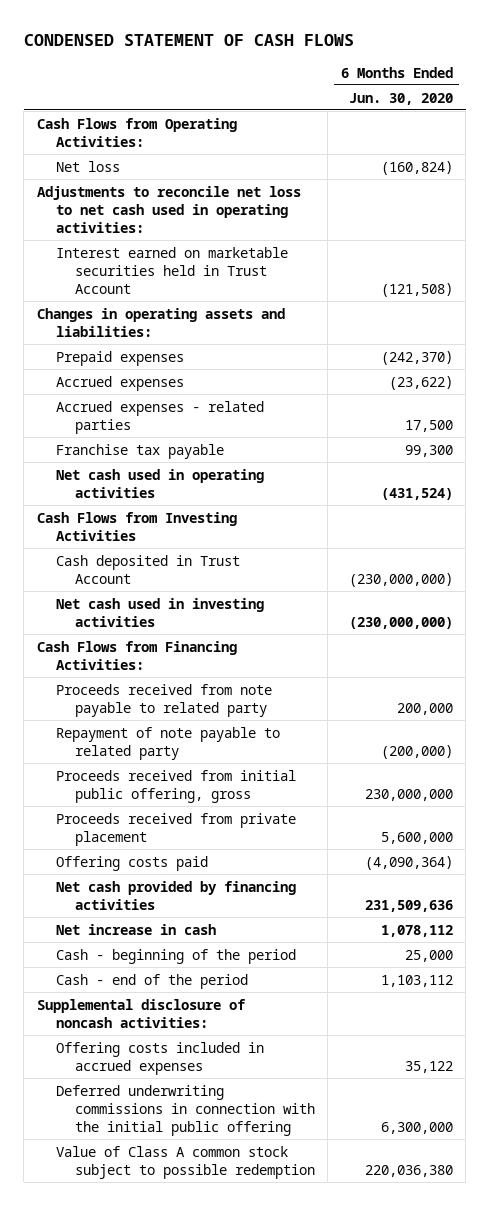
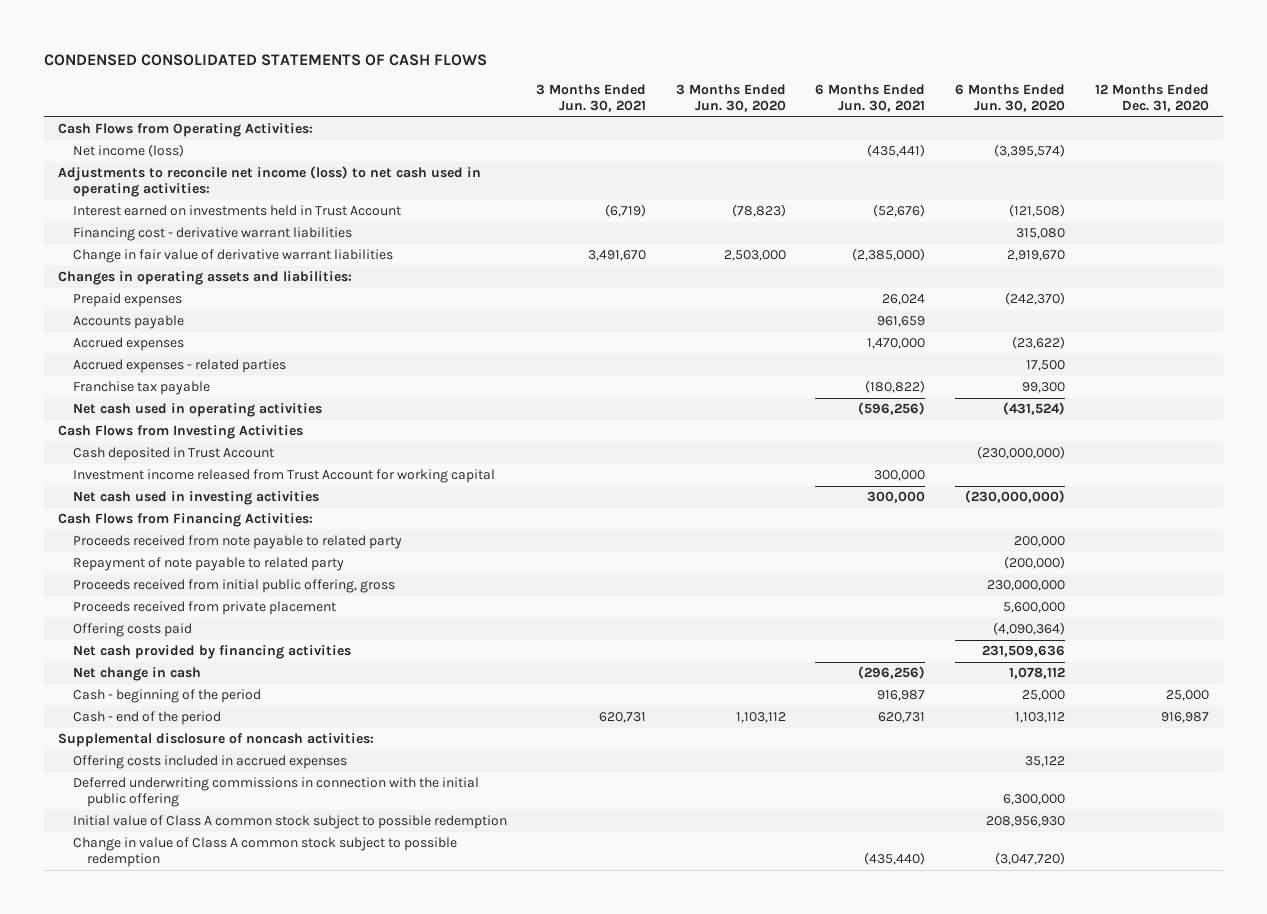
- CONDENSED STATEMENT OF CASH FLOWS
+ CONDENSED CONSOLIDATED STATEMENTS OF CASH FLOWS
- | 6 Months Ended Jun. 30, 2020
+ | 3 Months Ended Jun. 30, 2021 | 3 Months Ended Jun. 30, 2020 | 6 Months Ended Jun. 30, 2021 | 6 Months Ended Jun. 30, 2020 | 12 Months Ended Dec. 31, 2020
- Net loss | (160,824)
- Adjustments to reconcile net loss to net cash used in operating activities:
- Interest earned on marketable securities held in Trust Account | (121,508)
+ Net income (loss) | | | (435,441) | (3,395,574) |
+ Adjustments to reconcile net income (loss) to net cash used in operating activities:
+ Interest earned on investments held in Trust Account | (6,719) | (78,823) | (52,676) | (121,508) |
+ Financing cost - derivative warrant liabilities | | | | 315,080 |
+ Change in fair value of derivative warrant liabilities | 3,491,670 | 2,503,000 | (2,385,000) | 2,919,670 |
+ Accounts payable | | | 961,659 | |
+ Investment income released from Trust Account for working capital | | | 300,000 | |
- Net increase in cash | 1,078,112
+ Net change in cash | | | (296,256) | 1,078,112 |
- Value of Class A common stock subject to possible redemption | 220,036,380
+ Initial value of Class A common stock subject to possible redemption | | | | 208,956,930 |
+ Change in value of Class A common stock subject to possible redemption | | | (435,440) | (3,047,720) |

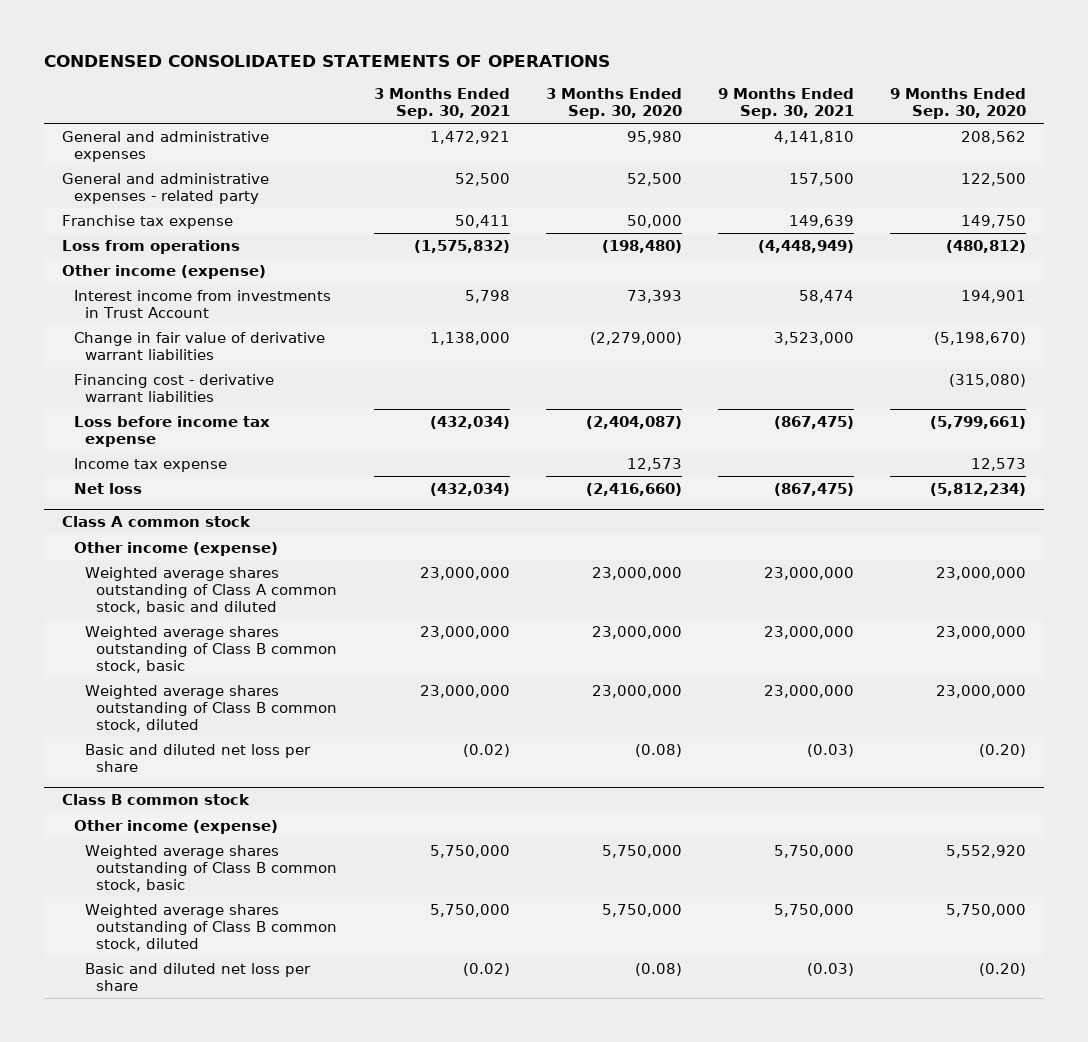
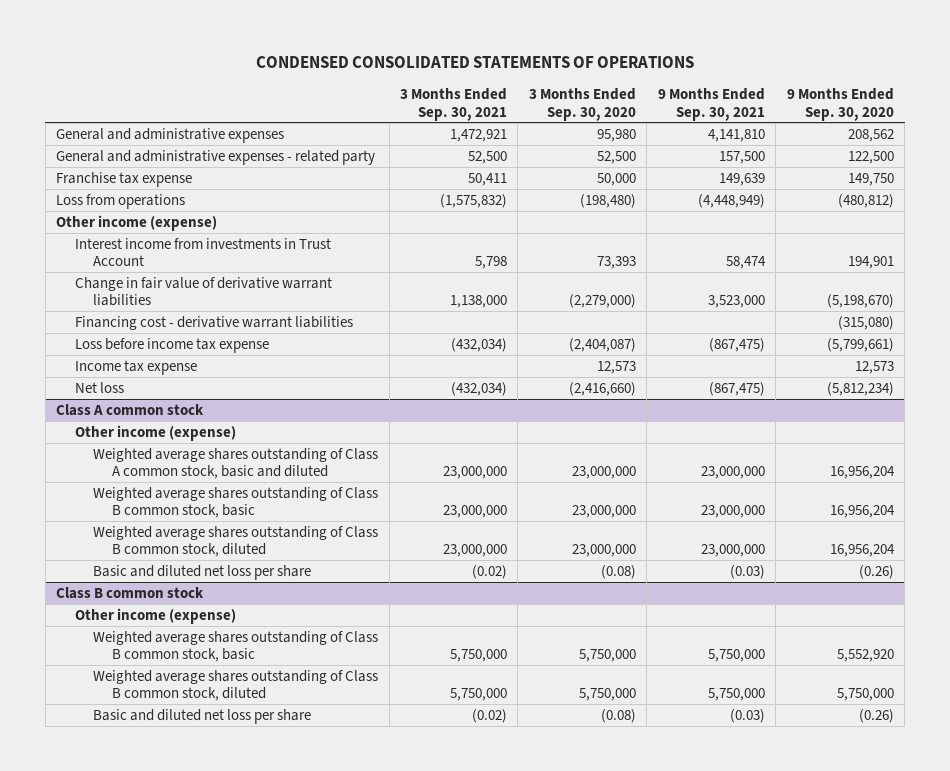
@ Class A common stock
- Weighted average shares outstanding of Class A common stock, basic and diluted | 23,000,000 | 23,000,000 | 23,000,000 | 23,000,000
- Weighted average shares outstanding of Class B common stock, basic | 23,000,000 | 23,000,000 | 23,000,000 | 23,000,000
- Weighted average shares outstanding of Class B common stock, diluted | 23,000,000 | 23,000,000 | 23,000,000 | 23,000,000
- Basic and diluted net loss per share | (0.02) | (0.08) | (0.03) | (0.20)
+ Weighted average shares outstanding of Class A common stock, basic and diluted | 23,000,000 | 23,000,000 | 23,000,000 | 16,956,204
+ Weighted average shares outstanding of Class B common stock, basic | 23,000,000 | 23,000,000 | 23,000,000 | 16,956,204
+ Weighted average shares outstanding of Class B common stock, diluted | 23,000,000 | 23,000,000 | 23,000,000 | 16,956,204
+ Basic and diluted net loss per share | (0.02) | (0.08) | (0.03) | (0.26)
@ Class B common stock
- Basic and diluted net loss per share | (0.02) | (0.08) | (0.03) | (0.20)
+ Basic and diluted net loss per share | (0.02) | (0.08) | (0.03) | (0.26)

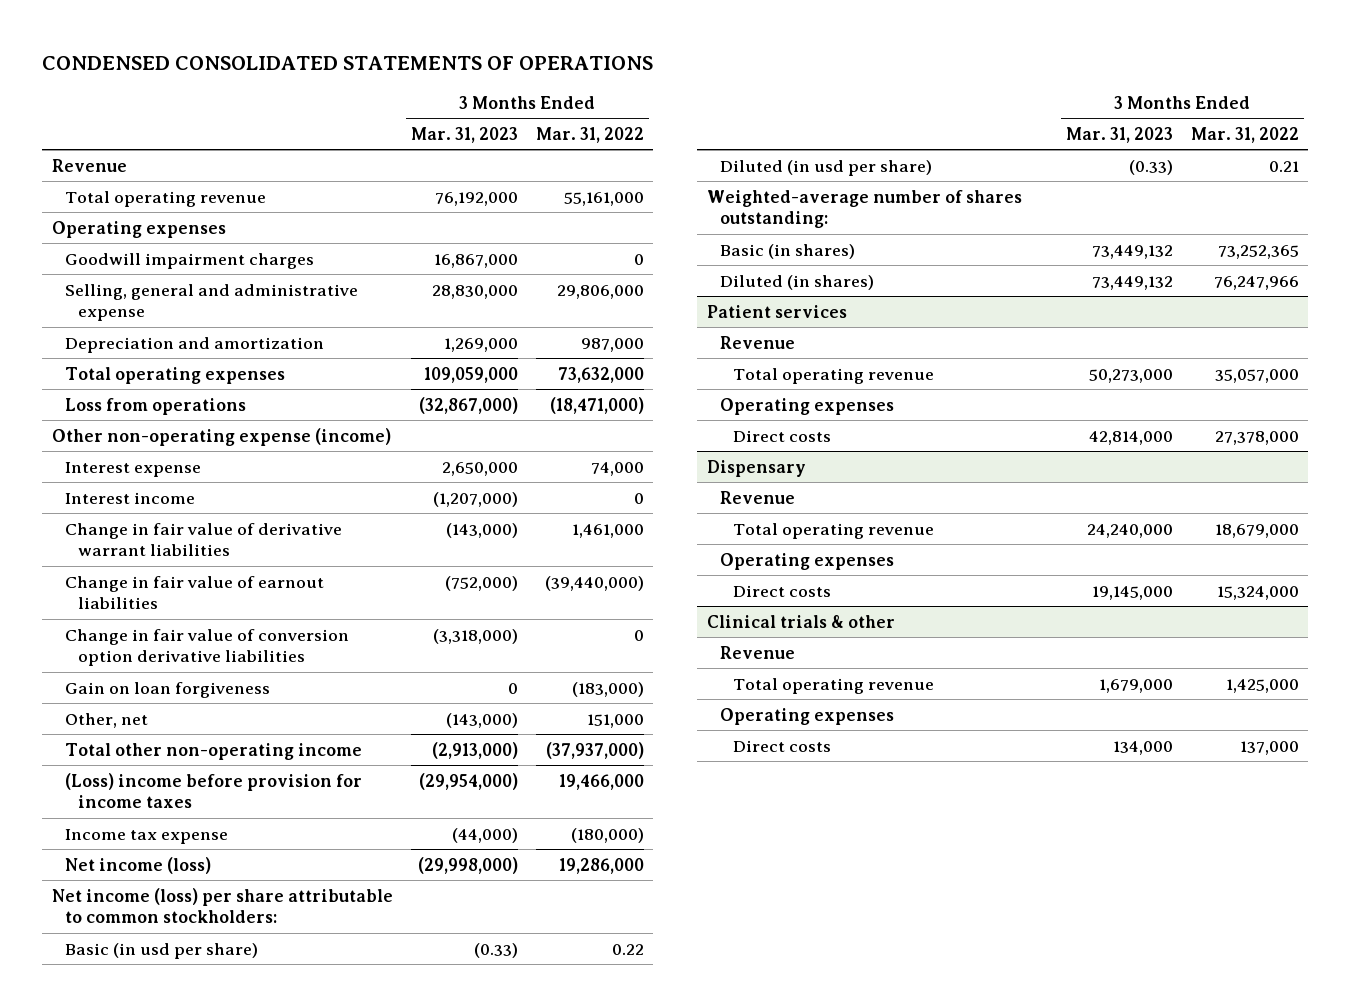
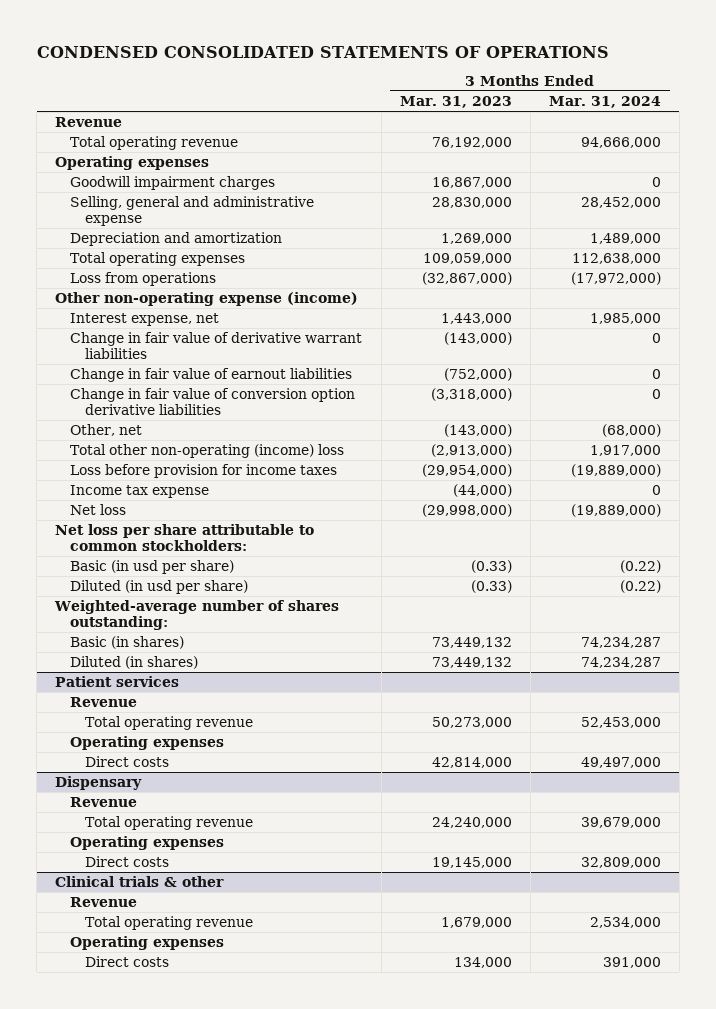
- | 3 Months Ended Mar. 31, 2023 | 3 Months Ended Mar. 31, 2022
+ | 3 Months Ended Mar. 31, 2023 | 3 Months Ended Mar. 31, 2024
- Interest expense | 2,650,000 | 74,000
- Interest income | (1,207,000) | 0
+ Interest expense, net | 1,443,000 | 1,985,000
- Gain on loan forgiveness | 0 | (183,000)
- Total other non-operating income | (2,913,000) | (37,937,000)
- (Loss) income before provision for income taxes | (29,954,000) | 19,466,000
+ Total other non-operating (income) loss | (2,913,000) | 1,917,000
+ Loss before provision for income taxes | (29,954,000) | (19,889,000)
- Net income (loss) | (29,998,000) | 19,286,000
- Net income (loss) per share attributable to common stockholders:
+ Net loss | (29,998,000) | (19,889,000)
+ Net loss per share attributable to common stockholders:

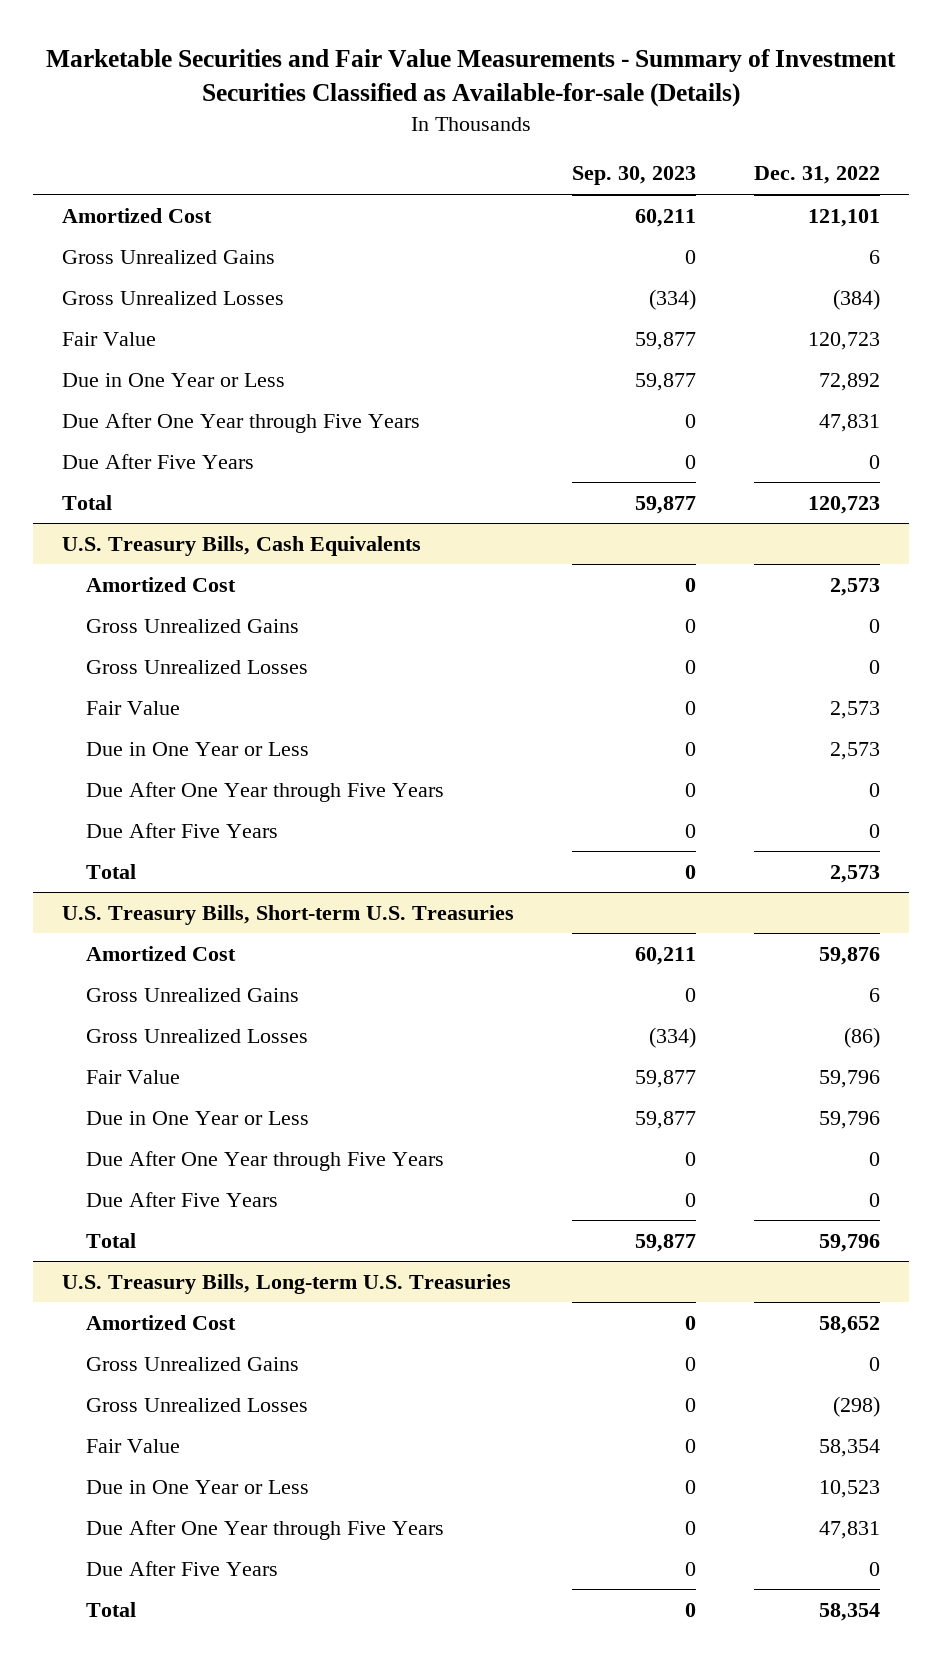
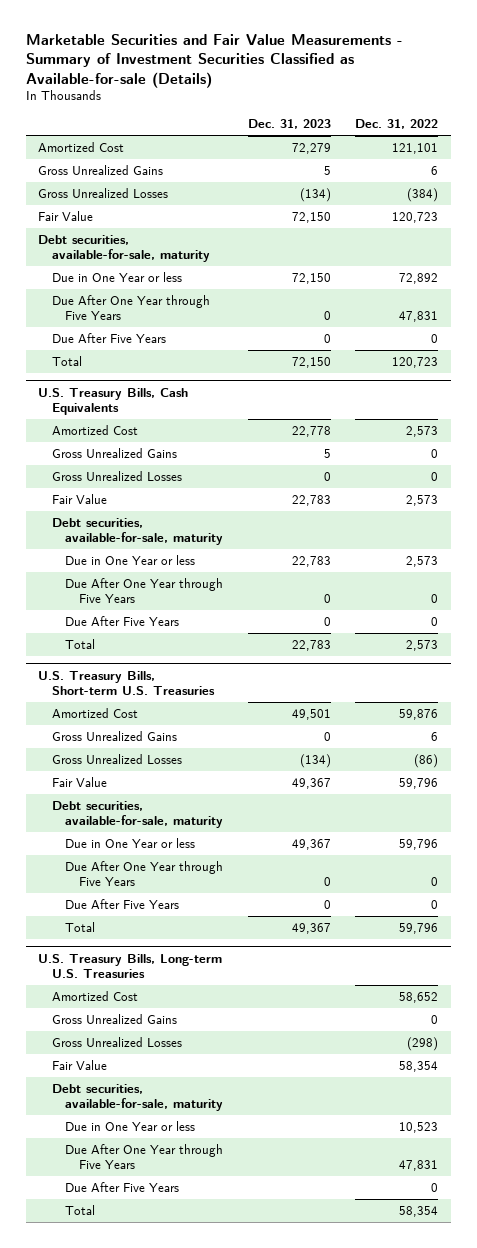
- | Sep. 30, 2023 | Dec. 31, 2022
+ | Dec. 31, 2023 | Dec. 31, 2022
- Due in One Year or Less | 59,877 | 72,892
+ Debt securities, available-for-sale, maturity
+ Due in One Year or less | 72,150 | 72,892
@ U.S. Treasury Bills, Cash Equivalents
- Due in One Year or Less | 0 | 2,573
+ Debt securities, available-for-sale, maturity
+ Due in One Year or less | 22,783 | 2,573
@ U.S. Treasury Bills, Short-term U.S. Treasuries
- Due in One Year or Less | 59,877 | 59,796
+ Debt securities, available-for-sale, maturity
+ Due in One Year or less | 49,367 | 59,796
@ U.S. Treasury Bills, Long-term U.S. Treasuries
- Due in One Year or Less | 0 | 10,523
+ Debt securities, available-for-sale, maturity
+ Due in One Year or less | | 10,523

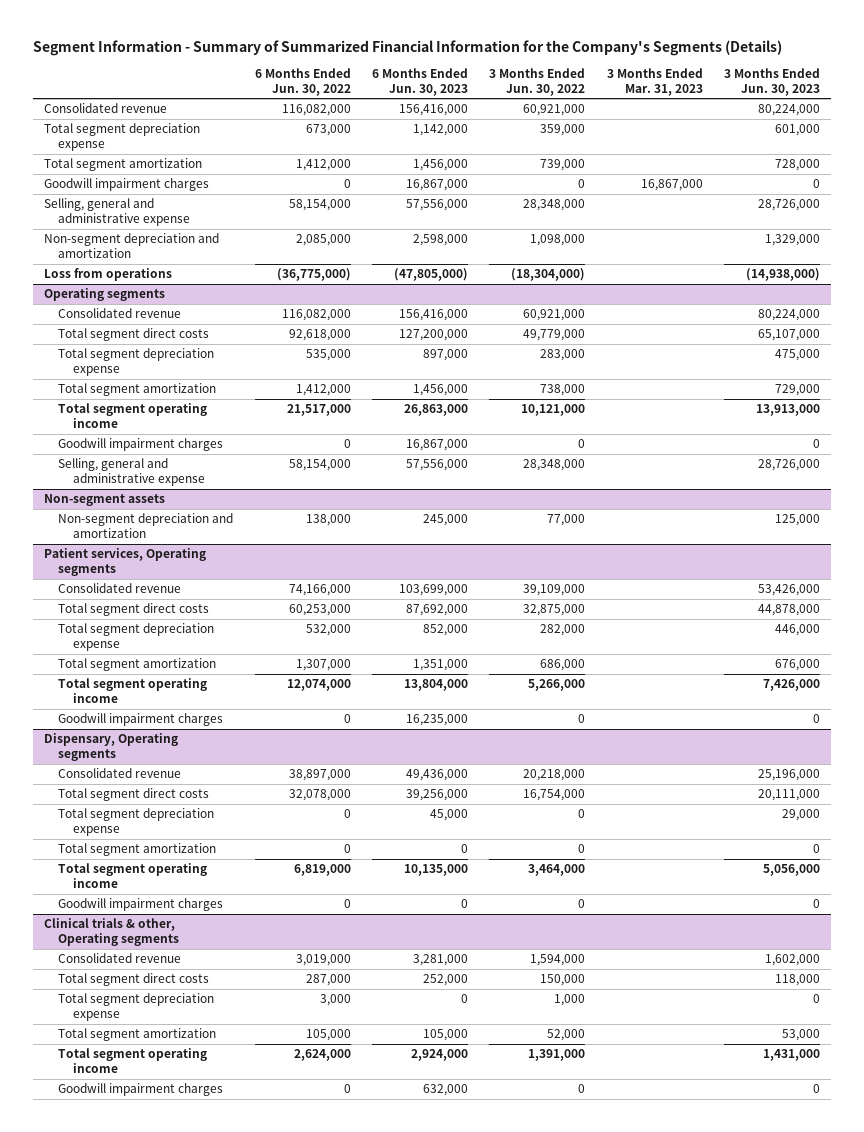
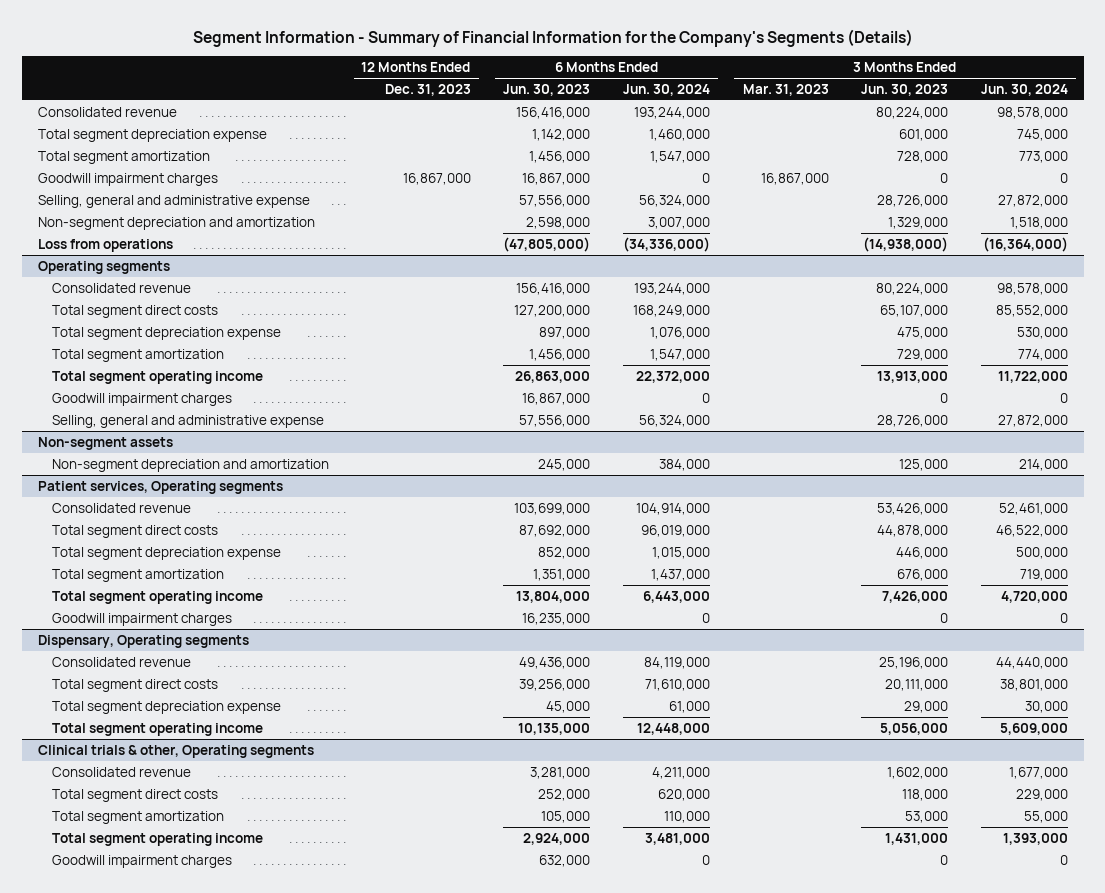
- Segment Information - Summary of Summarized Financial Information for the Company's Segments (Details)
+ Segment Information - Summary of Financial Information for the Company's Segments (Details)
- | 6 Months Ended Jun. 30, 2022 | 6 Months Ended Jun. 30, 2023 | 3 Months Ended Jun. 30, 2022 | 3 Months Ended Mar. 31, 2023 | 3 Months Ended Jun. 30, 2023
+ | 12 Months Ended Dec. 31, 2023 | 6 Months Ended Jun. 30, 2023 | 6 Months Ended Jun. 30, 2024 | 3 Months Ended Mar. 31, 2023 | 3 Months Ended Jun. 30, 2023 | 3 Months Ended Jun. 30, 2024
@ Dispensary, Operating segments
- Total segment amortization | 0 | 0 | 0 | | 0
- Goodwill impairment charges | 0 | 0 | 0 | | 0
@ Clinical trials & other, Operating segments
- Total segment depreciation expense | 3,000 | 0 | 1,000 | | 0

